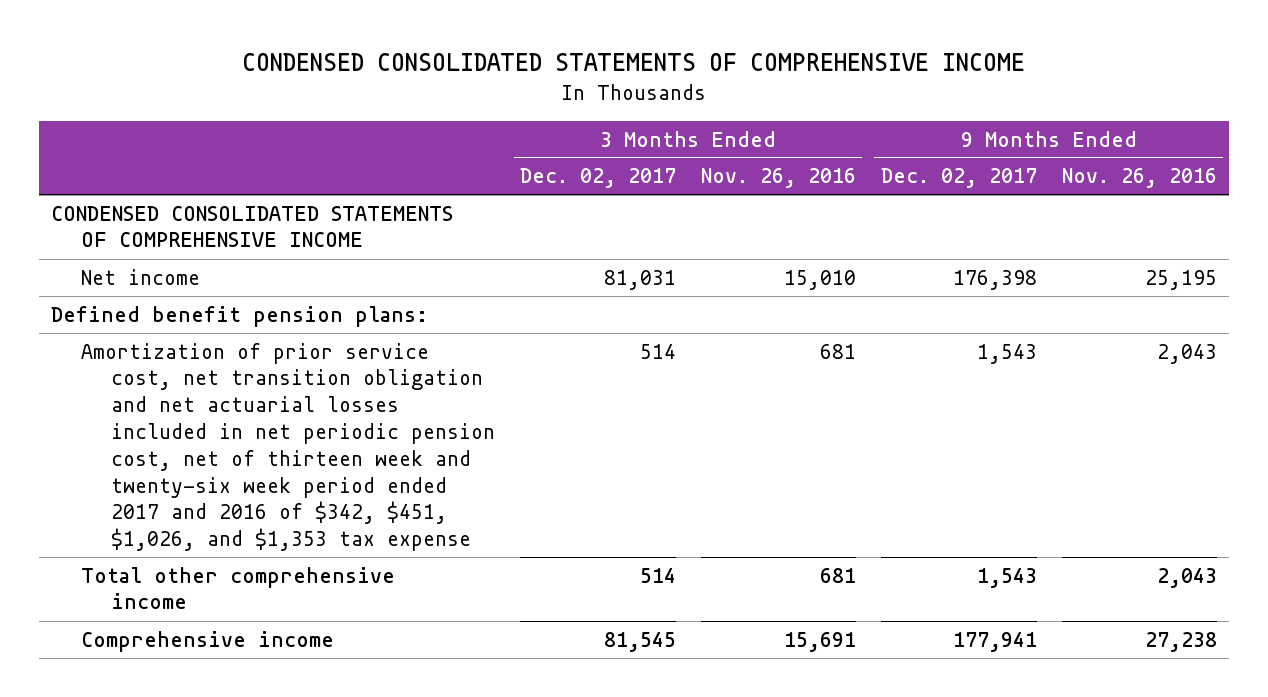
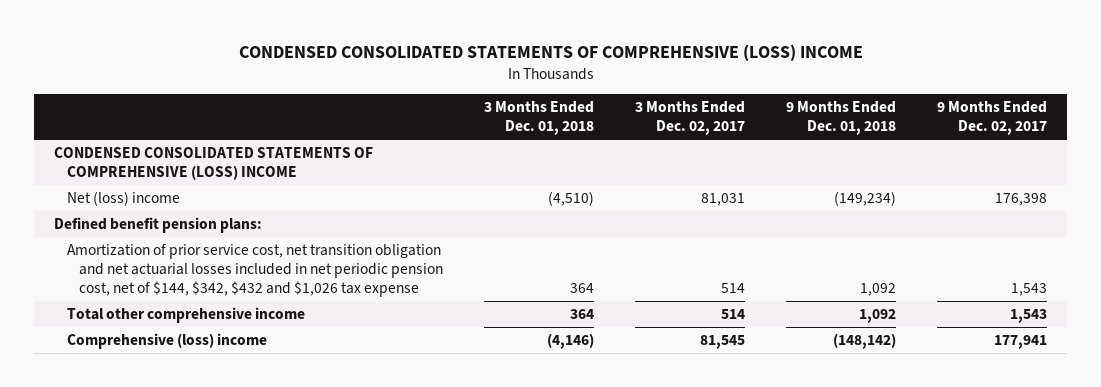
- CONDENSED CONSOLIDATED STATEMENTS OF COMPREHENSIVE INCOME
+ CONDENSED CONSOLIDATED STATEMENTS OF COMPREHENSIVE (LOSS) INCOME
- | 3 Months Ended Dec. 02, 2017 | 3 Months Ended Nov. 26, 2016 | 9 Months Ended Dec. 02, 2017 | 9 Months Ended Nov. 26, 2016
+ | 3 Months Ended Dec. 01, 2018 | 3 Months Ended Dec. 02, 2017 | 9 Months Ended Dec. 01, 2018 | 9 Months Ended Dec. 02, 2017
- CONDENSED CONSOLIDATED STATEMENTS OF COMPREHENSIVE INCOME
- Net income | 81,031 | 15,010 | 176,398 | 25,195
+ CONDENSED CONSOLIDATED STATEMENTS OF COMPREHENSIVE (LOSS) INCOME
+ Net (loss) income | (4,510) | 81,031 | (149,234) | 176,398
- Amortization of prior service cost, net transition obligation and net actuarial losses included in net periodic pension cost, net of thirteen week and twenty-six week period ended 2017 and 2016 of $342, $451, $1,026, and $1,353 tax expense | 514 | 681 | 1,543 | 2,043
+ Amortization of prior service cost, net transition obligation and net actuarial losses included in net periodic pension cost, net of $144, $342, $432 and $1,026 tax expense | 364 | 514 | 1,092 | 1,543
- Comprehensive income | 81,545 | 15,691 | 177,941 | 27,238
+ Comprehensive (loss) income | (4,146) | 81,545 | (148,142) | 177,941

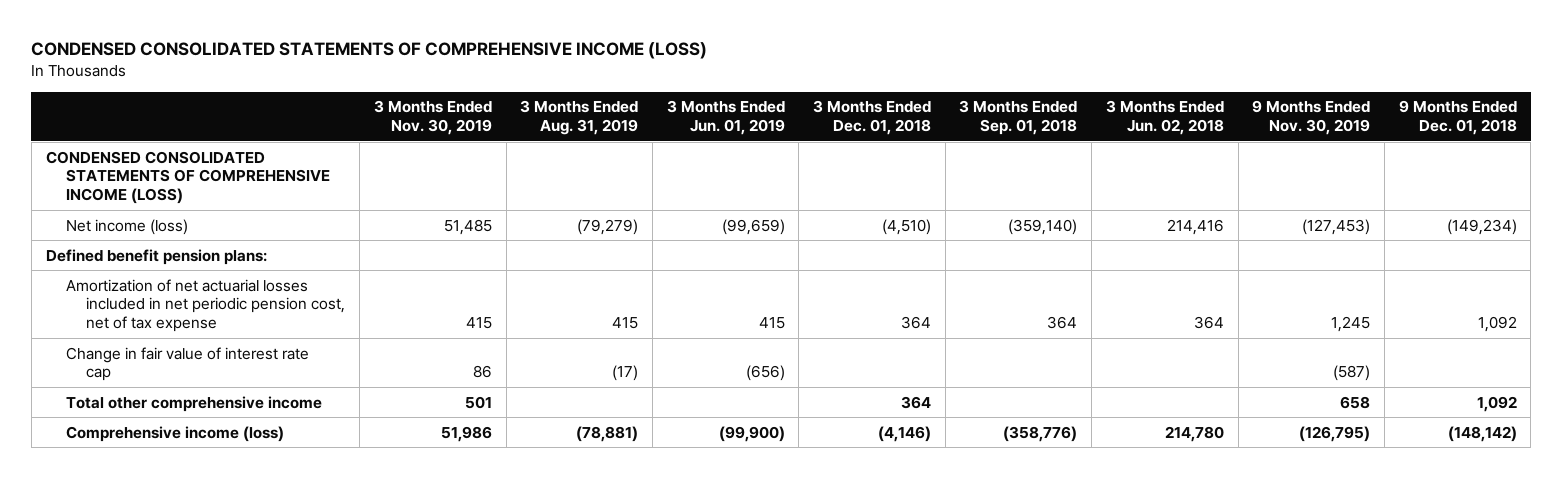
- CONDENSED CONSOLIDATED STATEMENTS OF COMPREHENSIVE (LOSS) INCOME
+ CONDENSED CONSOLIDATED STATEMENTS OF COMPREHENSIVE INCOME (LOSS)
- | 3 Months Ended Dec. 01, 2018 | 3 Months Ended Dec. 02, 2017 | 9 Months Ended Dec. 01, 2018 | 9 Months Ended Dec. 02, 2017
+ | 3 Months Ended Nov. 30, 2019 | 3 Months Ended Aug. 31, 2019 | 3 Months Ended Jun. 01, 2019 | 3 Months Ended Dec. 01, 2018 | 3 Months Ended Sep. 01, 2018 | 3 Months Ended Jun. 02, 2018 | 9 Months Ended Nov. 30, 2019 | 9 Months Ended Dec. 01, 2018
- CONDENSED CONSOLIDATED STATEMENTS OF COMPREHENSIVE (LOSS) INCOME
- Net (loss) income | (4,510) | 81,031 | (149,234) | 176,398
+ CONDENSED CONSOLIDATED STATEMENTS OF COMPREHENSIVE INCOME (LOSS)
+ Net income (loss) | 51,485 | (79,279) | (99,659) | (4,510) | (359,140) | 214,416 | (127,453) | (149,234)
- Amortization of prior service cost, net transition obligation and net actuarial losses included in net periodic pension cost, net of $144, $342, $432 and $1,026 tax expense | 364 | 514 | 1,092 | 1,543
+ Amortization of net actuarial losses included in net periodic pension cost, net of tax expense | 415 | 415 | 415 | 364 | 364 | 364 | 1,245 | 1,092
+ Change in fair value of interest rate cap | 86 | (17) | (656) | | | | (587) |
- Comprehensive (loss) income | (4,146) | 81,545 | (148,142) | 177,941
+ Comprehensive income (loss) | 51,986 | (78,881) | (99,900) | (4,146) | (358,776) | 214,780 | (126,795) | (148,142)

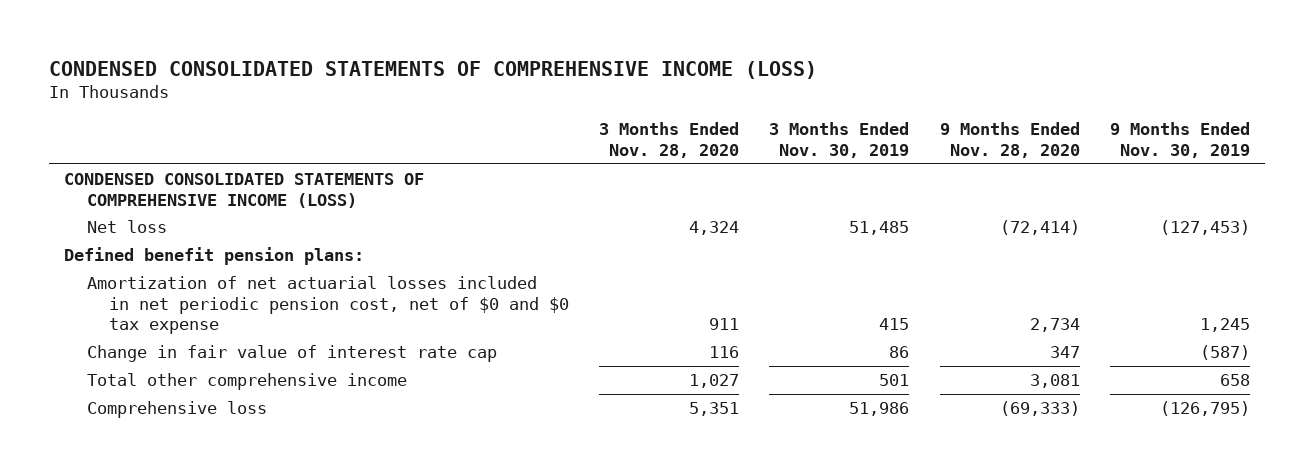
- | 3 Months Ended Nov. 30, 2019 | 3 Months Ended Aug. 31, 2019 | 3 Months Ended Jun. 01, 2019 | 3 Months Ended Dec. 01, 2018 | 3 Months Ended Sep. 01, 2018 | 3 Months Ended Jun. 02, 2018 | 9 Months Ended Nov. 30, 2019 | 9 Months Ended Dec. 01, 2018
+ | 3 Months Ended Nov. 28, 2020 | 3 Months Ended Nov. 30, 2019 | 9 Months Ended Nov. 28, 2020 | 9 Months Ended Nov. 30, 2019
- Net income (loss) | 51,485 | (79,279) | (99,659) | (4,510) | (359,140) | 214,416 | (127,453) | (149,234)
+ Net loss | 4,324 | 51,485 | (72,414) | (127,453)
- Amortization of net actuarial losses included in net periodic pension cost, net of tax expense | 415 | 415 | 415 | 364 | 364 | 364 | 1,245 | 1,092
+ Amortization of net actuarial losses included in net periodic pension cost, net of $0 and $0 tax expense | 911 | 415 | 2,734 | 1,245
- Comprehensive income (loss) | 51,986 | (78,881) | (99,900) | (4,146) | (358,776) | 214,780 | (126,795) | (148,142)
+ Comprehensive loss | 5,351 | 51,986 | (69,333) | (126,795)

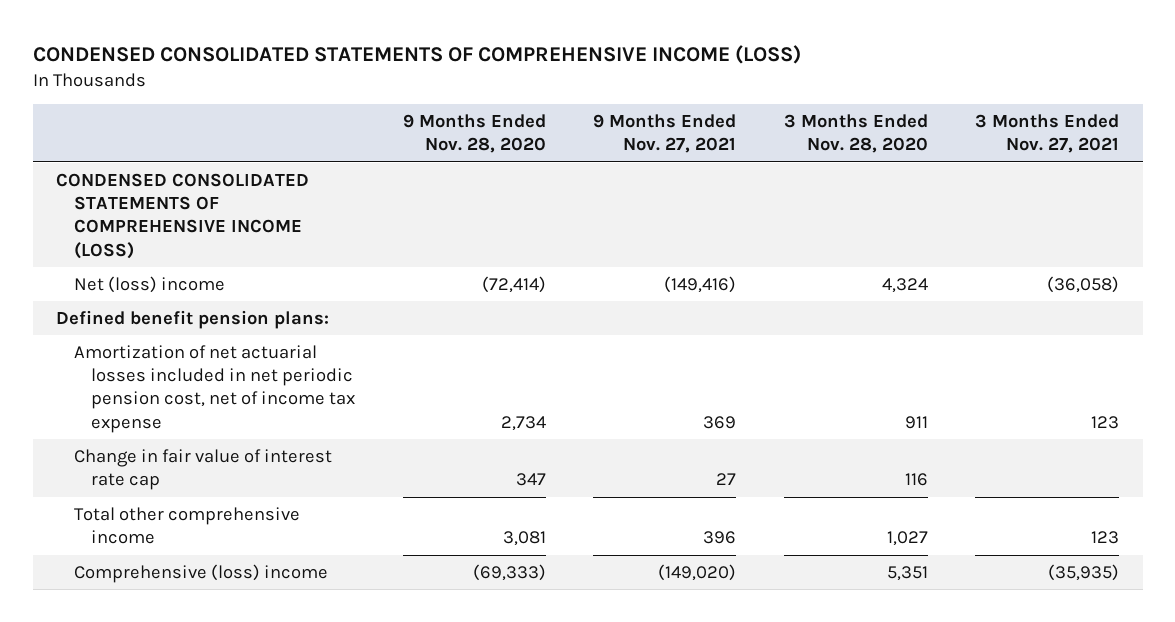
- | 3 Months Ended Nov. 28, 2020 | 3 Months Ended Nov. 30, 2019 | 9 Months Ended Nov. 28, 2020 | 9 Months Ended Nov. 30, 2019
+ | 9 Months Ended Nov. 28, 2020 | 9 Months Ended Nov. 27, 2021 | 3 Months Ended Nov. 28, 2020 | 3 Months Ended Nov. 27, 2021
- Net loss | 4,324 | 51,485 | (72,414) | (127,453)
+ Net (loss) income | (72,414) | (149,416) | 4,324 | (36,058)
- Amortization of net actuarial losses included in net periodic pension cost, net of $0 and $0 tax expense | 911 | 415 | 2,734 | 1,245
+ Amortization of net actuarial losses included in net periodic pension cost, net of income tax expense | 2,734 | 369 | 911 | 123
- Comprehensive loss | 5,351 | 51,986 | (69,333) | (126,795)
+ Comprehensive (loss) income | (69,333) | (149,020) | 5,351 | (35,935)

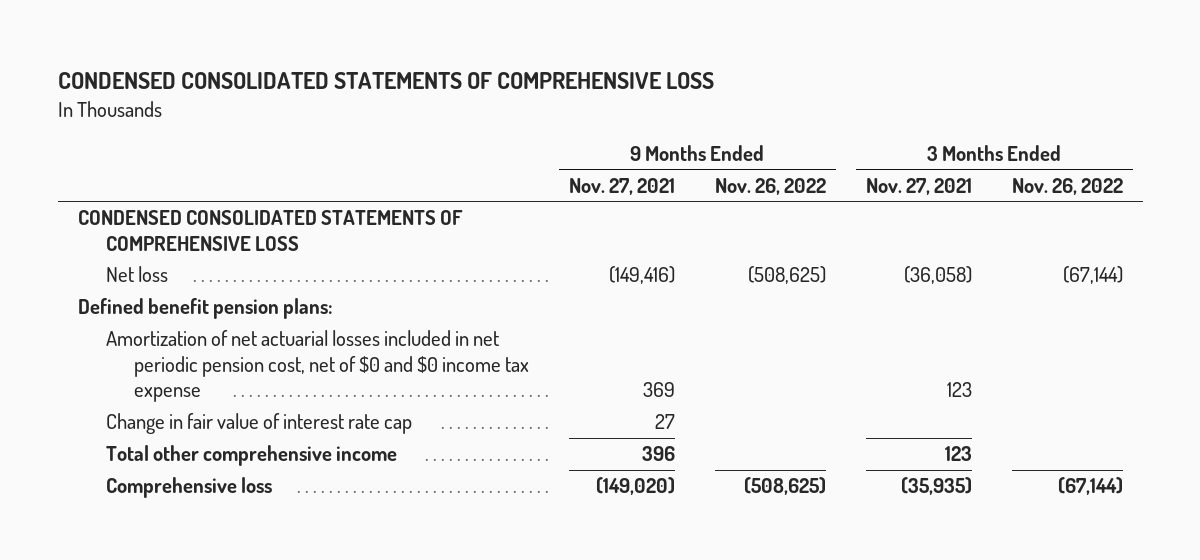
- CONDENSED CONSOLIDATED STATEMENTS OF COMPREHENSIVE INCOME (LOSS)
+ CONDENSED CONSOLIDATED STATEMENTS OF COMPREHENSIVE LOSS
- | 9 Months Ended Nov. 28, 2020 | 9 Months Ended Nov. 27, 2021 | 3 Months Ended Nov. 28, 2020 | 3 Months Ended Nov. 27, 2021
+ | 9 Months Ended Nov. 27, 2021 | 9 Months Ended Nov. 26, 2022 | 3 Months Ended Nov. 27, 2021 | 3 Months Ended Nov. 26, 2022
- CONDENSED CONSOLIDATED STATEMENTS OF COMPREHENSIVE INCOME (LOSS)
- Net (loss) income | (72,414) | (149,416) | 4,324 | (36,058)
+ CONDENSED CONSOLIDATED STATEMENTS OF COMPREHENSIVE LOSS
+ Net loss | (149,416) | (508,625) | (36,058) | (67,144)
- Amortization of net actuarial losses included in net periodic pension cost, net of income tax expense | 2,734 | 369 | 911 | 123
+ Amortization of net actuarial losses included in net periodic pension cost, net of $0 and $0 income tax expense | 369 | | 123 |
- Comprehensive (loss) income | (69,333) | (149,020) | 5,351 | (35,935)
+ Comprehensive loss | (149,020) | (508,625) | (35,935) | (67,144)

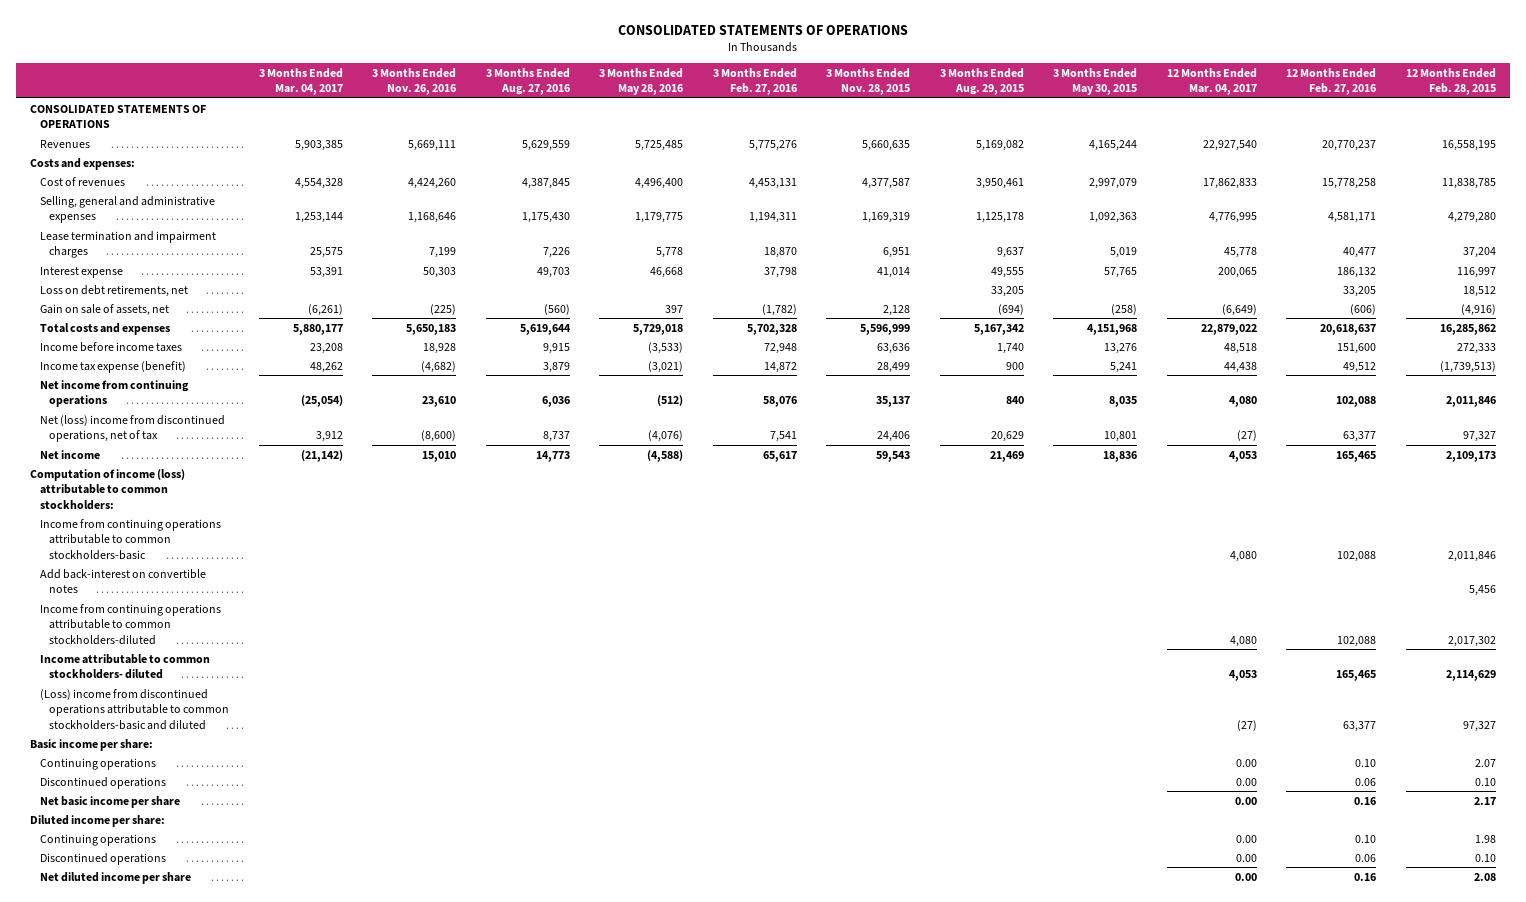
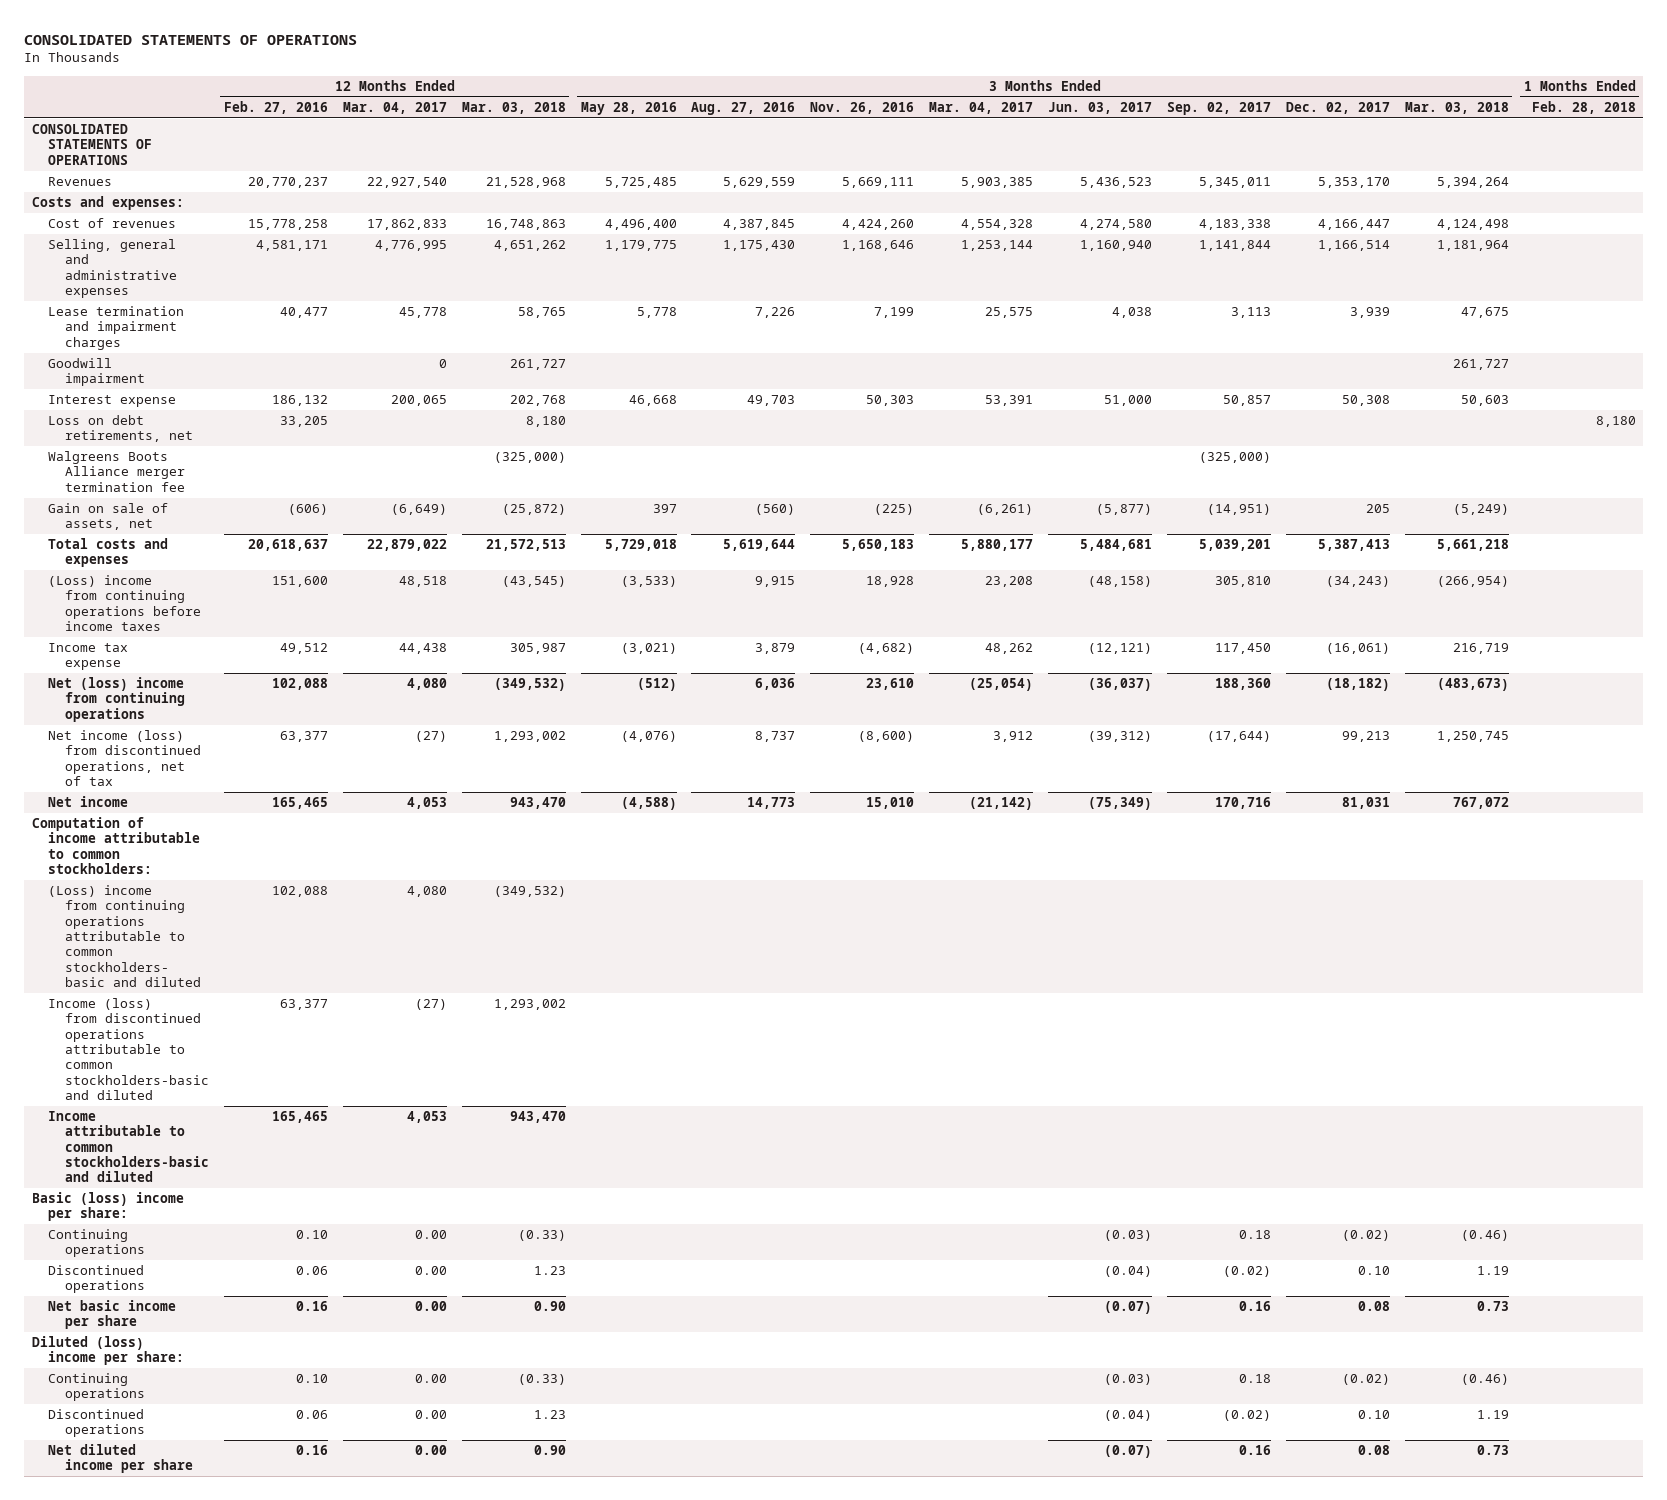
- | 3 Months Ended Mar. 04, 2017 | 3 Months Ended Nov. 26, 2016 | 3 Months Ended Aug. 27, 2016 | 3 Months Ended May 28, 2016 | 3 Months Ended Feb. 27, 2016 | 3 Months Ended Nov. 28, 2015 | 3 Months Ended Aug. 29, 2015 | 3 Months Ended May 30, 2015 | 12 Months Ended Mar. 04, 2017 | 12 Months Ended Feb. 27, 2016 | 12 Months Ended Feb. 28, 2015
+ | 12 Months Ended Feb. 27, 2016 | 12 Months Ended Mar. 04, 2017 | 12 Months Ended Mar. 03, 2018 | 3 Months Ended May 28, 2016 | 3 Months Ended Aug. 27, 2016 | 3 Months Ended Nov. 26, 2016 | 3 Months Ended Mar. 04, 2017 | 3 Months Ended Jun. 03, 2017 | 3 Months Ended Sep. 02, 2017 | 3 Months Ended Dec. 02, 2017 | 3 Months Ended Mar. 03, 2018 | 1 Months Ended Feb. 28, 2018
+ Goodwill impairment | | 0 | 261,727 | | | | | | | | 261,727 |
+ Walgreens Boots Alliance merger termination fee | | | (325,000) | | | | | | (325,000) | | |
- Income before income taxes | 23,208 | 18,928 | 9,915 | (3,533) | 72,948 | 63,636 | 1,740 | 13,276 | 48,518 | 151,600 | 272,333
- Income tax expense (benefit) | 48,262 | (4,682) | 3,879 | (3,021) | 14,872 | 28,499 | 900 | 5,241 | 44,438 | 49,512 | (1,739,513)
- Net income from continuing operations | (25,054) | 23,610 | 6,036 | (512) | 58,076 | 35,137 | 840 | 8,035 | 4,080 | 102,088 | 2,011,846
- Net (loss) income from discontinued operations, net of tax | 3,912 | (8,600) | 8,737 | (4,076) | 7,541 | 24,406 | 20,629 | 10,801 | (27) | 63,377 | 97,327
+ (Loss) income from continuing operations before income taxes | 151,600 | 48,518 | (43,545) | (3,533) | 9,915 | 18,928 | 23,208 | (48,158) | 305,810 | (34,243) | (266,954) |
+ Income tax expense | 49,512 | 44,438 | 305,987 | (3,021) | 3,879 | (4,682) | 48,262 | (12,121) | 117,450 | (16,061) | 216,719 |
+ Net (loss) income from continuing operations | 102,088 | 4,080 | (349,532) | (512) | 6,036 | 23,610 | (25,054) | (36,037) | 188,360 | (18,182) | (483,673) |
+ Net income (loss) from discontinued operations, net of tax | 63,377 | (27) | 1,293,002 | (4,076) | 8,737 | (8,600) | 3,912 | (39,312) | (17,644) | 99,213 | 1,250,745 |
- Computation of income (loss) attributable to common stockholders:
- Income from continuing operations attributable to common stockholders-basic | | | | | | | | | 4,080 | 102,088 | 2,011,846
- Add back-interest on convertible notes | | | | | | | | | | | 5,456
- Income from continuing operations attributable to common stockholders-diluted | | | | | | | | | 4,080 | 102,088 | 2,017,302
- Income attributable to common stockholders- diluted | | | | | | | | | 4,053 | 165,465 | 2,114,629
- (Loss) income from discontinued operations attributable to common stockholders-basic and diluted | | | | | | | | | (27) | 63,377 | 97,327
- Basic income per share:
+ Computation of income attributable to common stockholders:
+ (Loss) income from continuing operations attributable to common stockholders- basic and diluted | 102,088 | 4,080 | (349,532) | | | | | | | | |
+ Income (loss) from discontinued operations attributable to common stockholders-basic and diluted | 63,377 | (27) | 1,293,002 | | | | | | | | |
+ Income attributable to common stockholders-basic and diluted | 165,465 | 4,053 | 943,470 | | | | | | | | |
+ Basic (loss) income per share:
- Diluted income per share:
+ Diluted (loss) income per share:

